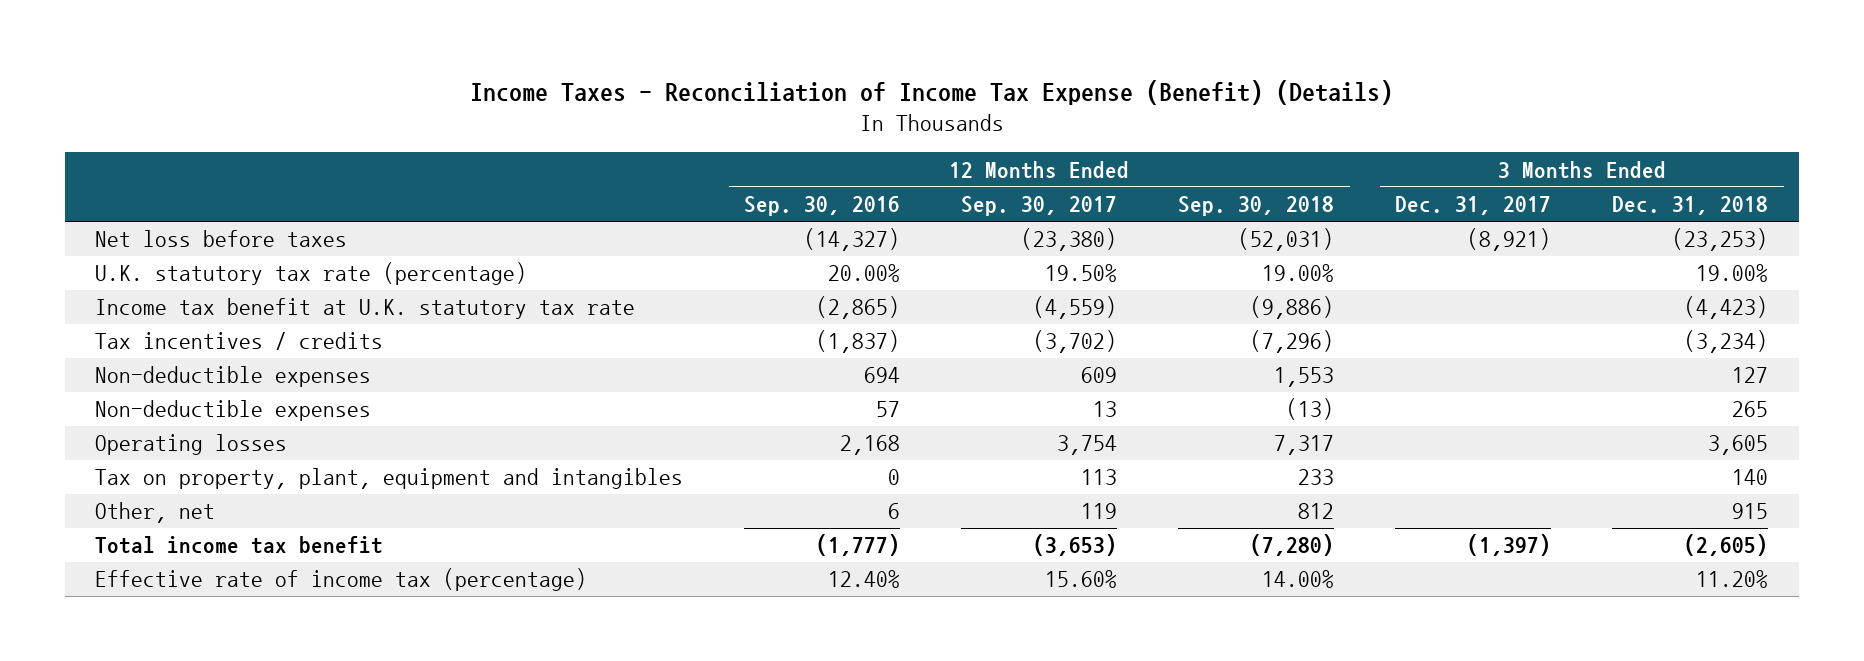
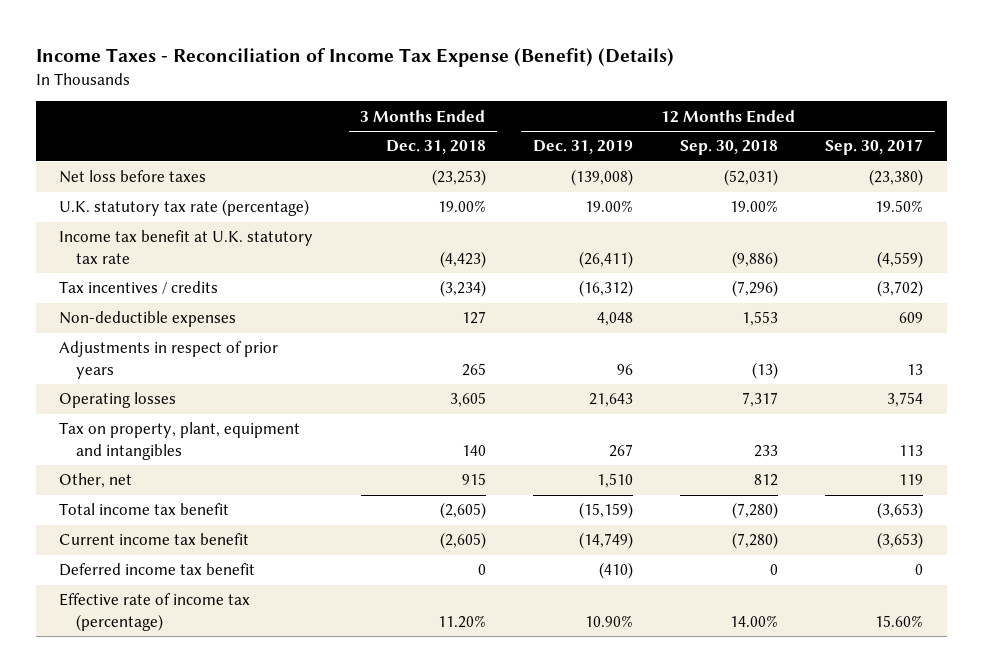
- | 12 Months Ended Sep. 30, 2016 | 12 Months Ended Sep. 30, 2017 | 12 Months Ended Sep. 30, 2018 | 3 Months Ended Dec. 31, 2017 | 3 Months Ended Dec. 31, 2018
+ | 3 Months Ended Dec. 31, 2018 | 12 Months Ended Dec. 31, 2019 | 12 Months Ended Sep. 30, 2018 | 12 Months Ended Sep. 30, 2017
- Non-deductible expenses | 57 | 13 | (13) | | 265
+ Adjustments in respect of prior years | 265 | 96 | (13) | 13
+ Current income tax benefit | (2,605) | (14,749) | (7,280) | (3,653)
+ Deferred income tax benefit | 0 | (410) | 0 | 0

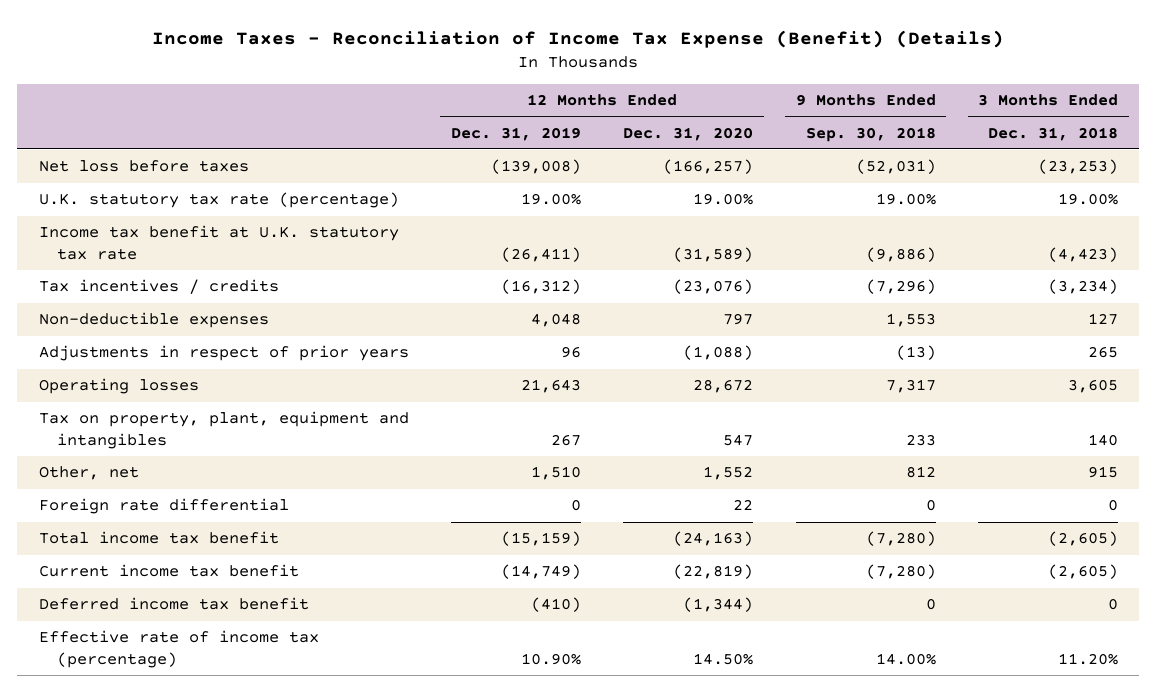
- | 3 Months Ended Dec. 31, 2018 | 12 Months Ended Dec. 31, 2019 | 12 Months Ended Sep. 30, 2018 | 12 Months Ended Sep. 30, 2017
+ | 12 Months Ended Dec. 31, 2019 | 12 Months Ended Dec. 31, 2020 | 9 Months Ended Sep. 30, 2018 | 3 Months Ended Dec. 31, 2018
+ Foreign rate differential | 0 | 22 | 0 | 0

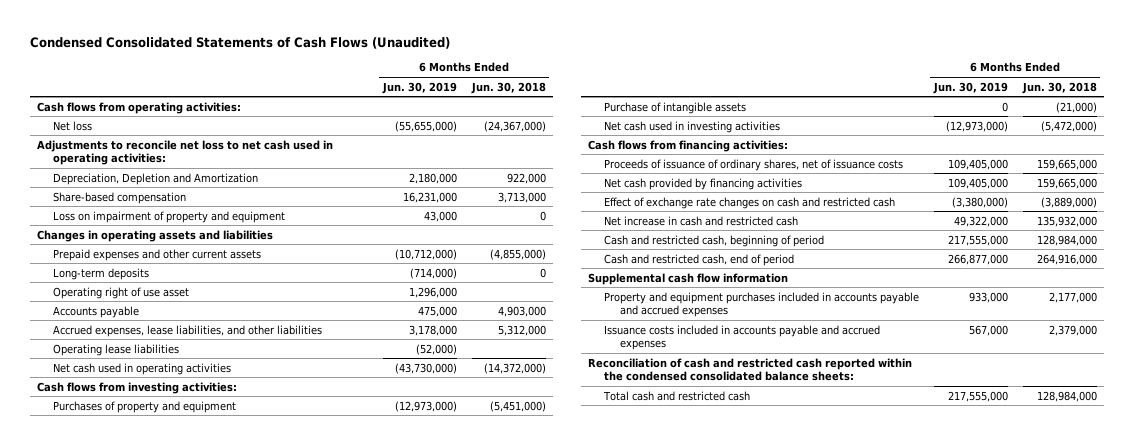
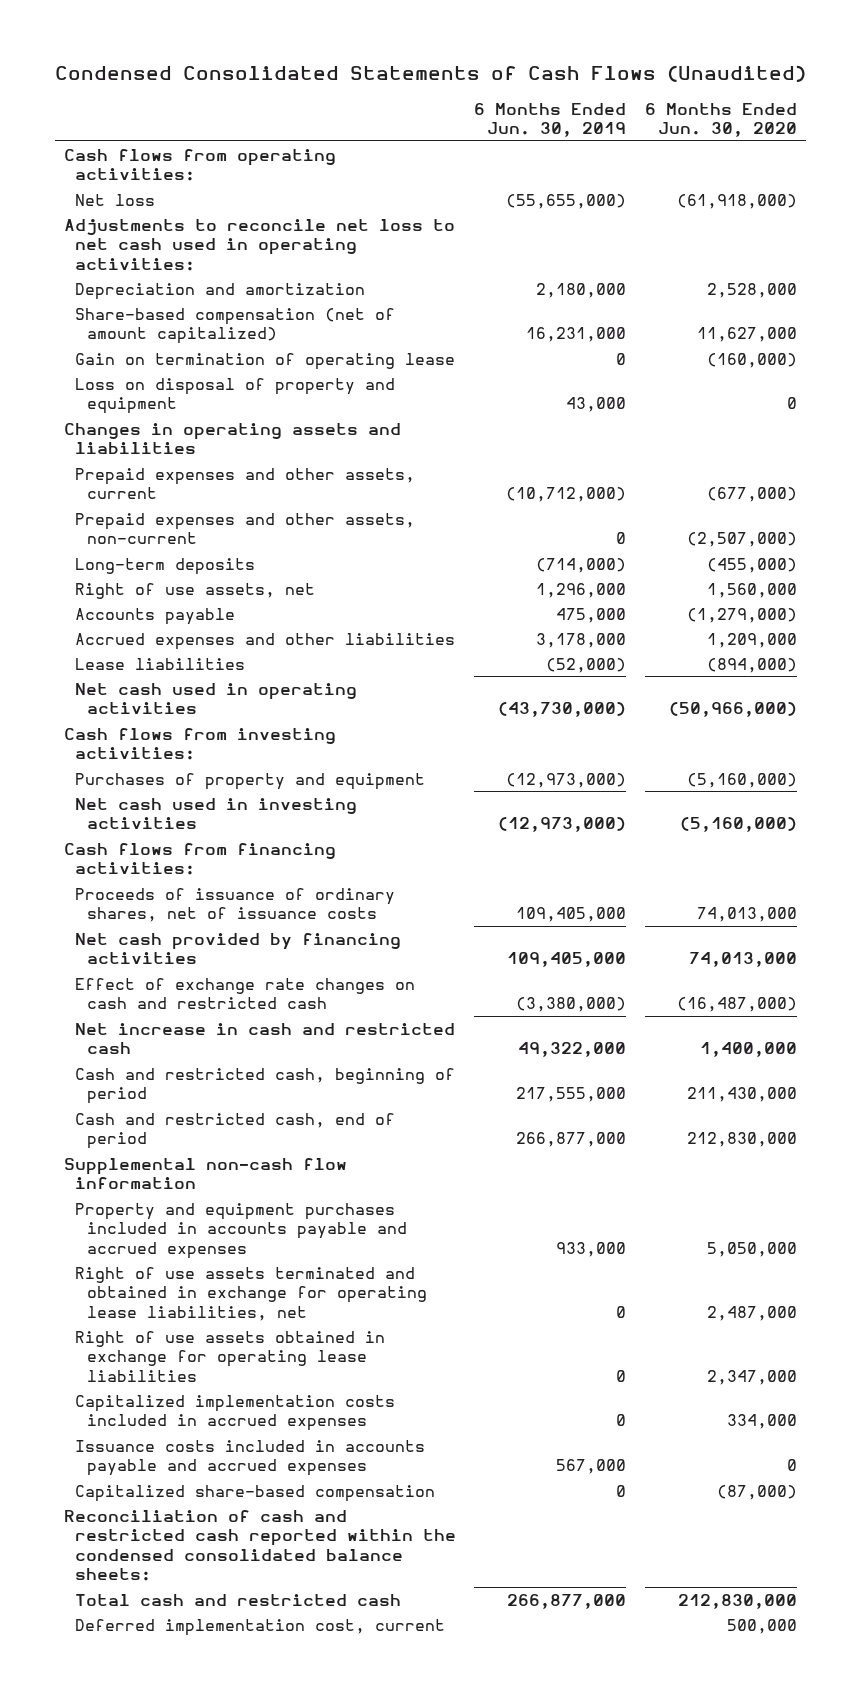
- | 6 Months Ended Jun. 30, 2019 | 6 Months Ended Jun. 30, 2018
+ | 6 Months Ended Jun. 30, 2019 | 6 Months Ended Jun. 30, 2020
- Depreciation, Depletion and Amortization | 2,180,000 | 922,000
- Share-based compensation | 16,231,000 | 3,713,000
- Loss on impairment of property and equipment | 43,000 | 0
+ Depreciation and amortization | 2,180,000 | 2,528,000
+ Share-based compensation (net of amount capitalized) | 16,231,000 | 11,627,000
+ Gain on termination of operating lease | 0 | (160,000)
+ Loss on disposal of property and equipment | 43,000 | 0
- Prepaid expenses and other current assets | (10,712,000) | (4,855,000)
+ Prepaid expenses and other assets, current | (10,712,000) | (677,000)
+ Prepaid expenses and other assets, non-current | 0 | (2,507,000)
- Operating right of use asset | 1,296,000 |
+ Right of use assets, net | 1,296,000 | 1,560,000
- Accrued expenses, lease liabilities, and other liabilities | 3,178,000 | 5,312,000
- Operating lease liabilities | (52,000) |
+ Accrued expenses and other liabilities | 3,178,000 | 1,209,000
+ Lease liabilities | (52,000) | (894,000)
- Purchase of intangible assets | 0 | (21,000)
- Supplemental cash flow information
+ Supplemental non-cash flow information
+ Right of use assets terminated and obtained in exchange for operating lease liabilities, net | 0 | 2,487,000
+ Right of use assets obtained in exchange for operating lease liabilities | 0 | 2,347,000
+ Capitalized implementation costs included in accrued expenses | 0 | 334,000
+ Capitalized share-based compensation | 0 | (87,000)
- Total cash and restricted cash | 217,555,000 | 128,984,000
+ Total cash and restricted cash | 266,877,000 | 212,830,000
+ Deferred implementation cost, current | | 500,000

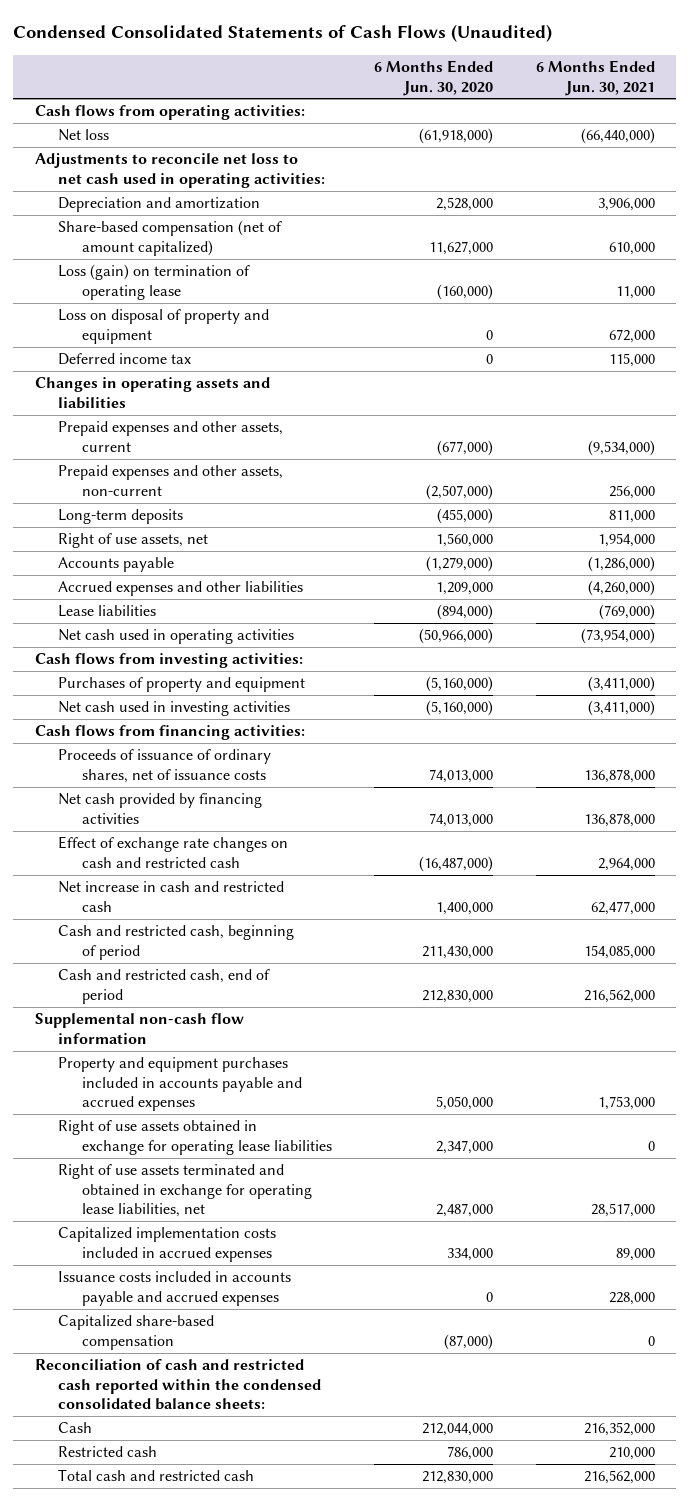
- | 6 Months Ended Jun. 30, 2019 | 6 Months Ended Jun. 30, 2020
+ | 6 Months Ended Jun. 30, 2020 | 6 Months Ended Jun. 30, 2021
- Gain on termination of operating lease | 0 | (160,000)
+ Loss (gain) on termination of operating lease | (160,000) | 11,000
+ Deferred income tax | 0 | 115,000
moved down: Right of use assets terminated and obtained in exchange for operating lease liabilities, net | 2,487,000 | 28,517,000
+ Cash | 212,044,000 | 216,352,000
+ Restricted cash | 786,000 | 210,000
- Deferred implementation cost, current | | 500,000

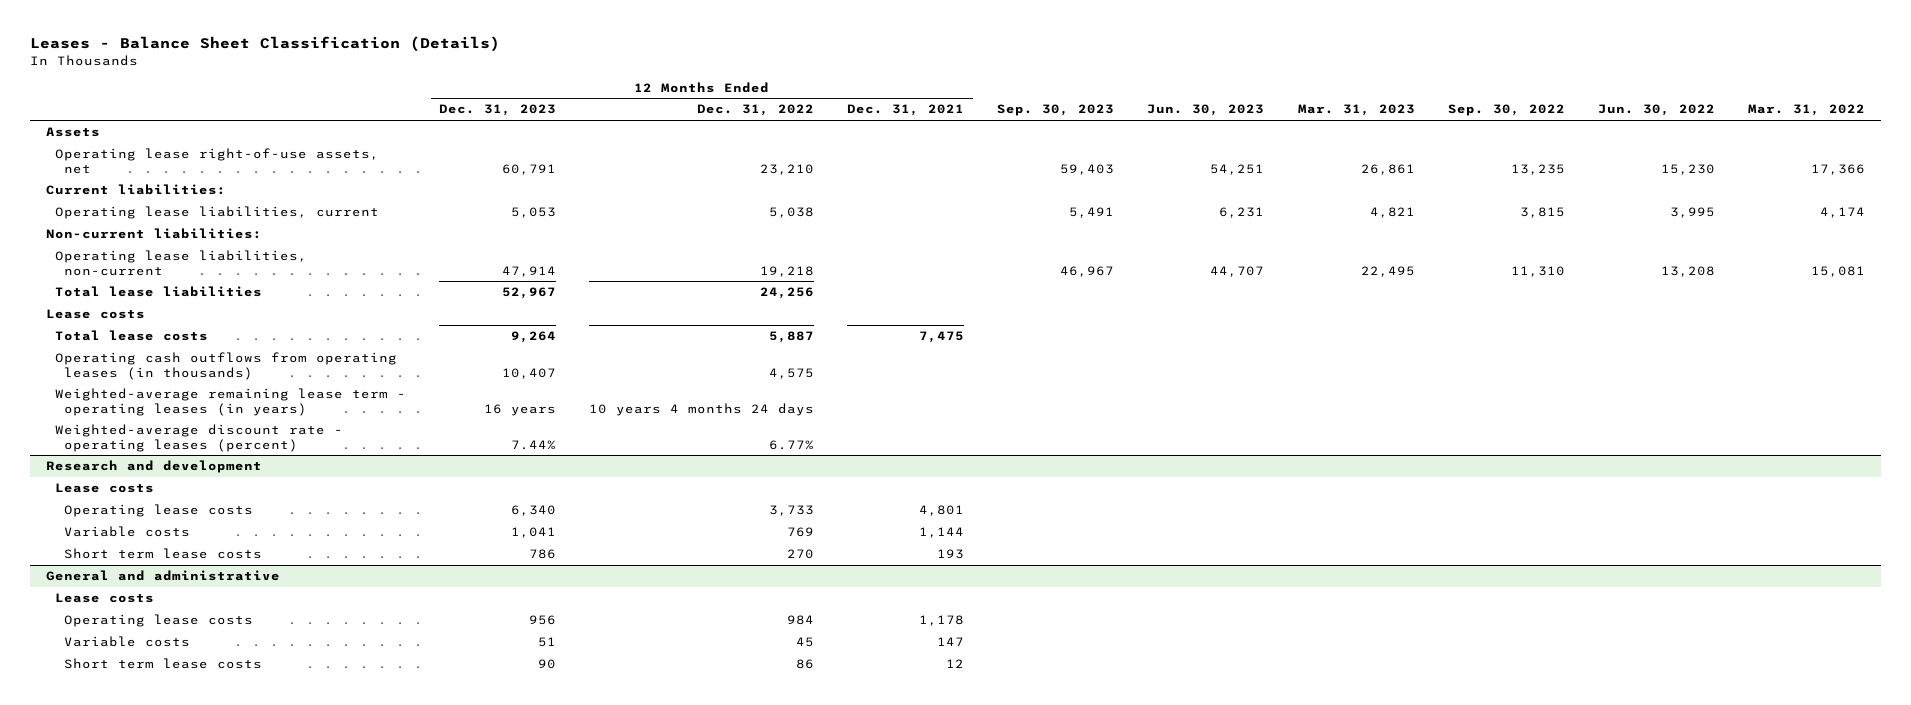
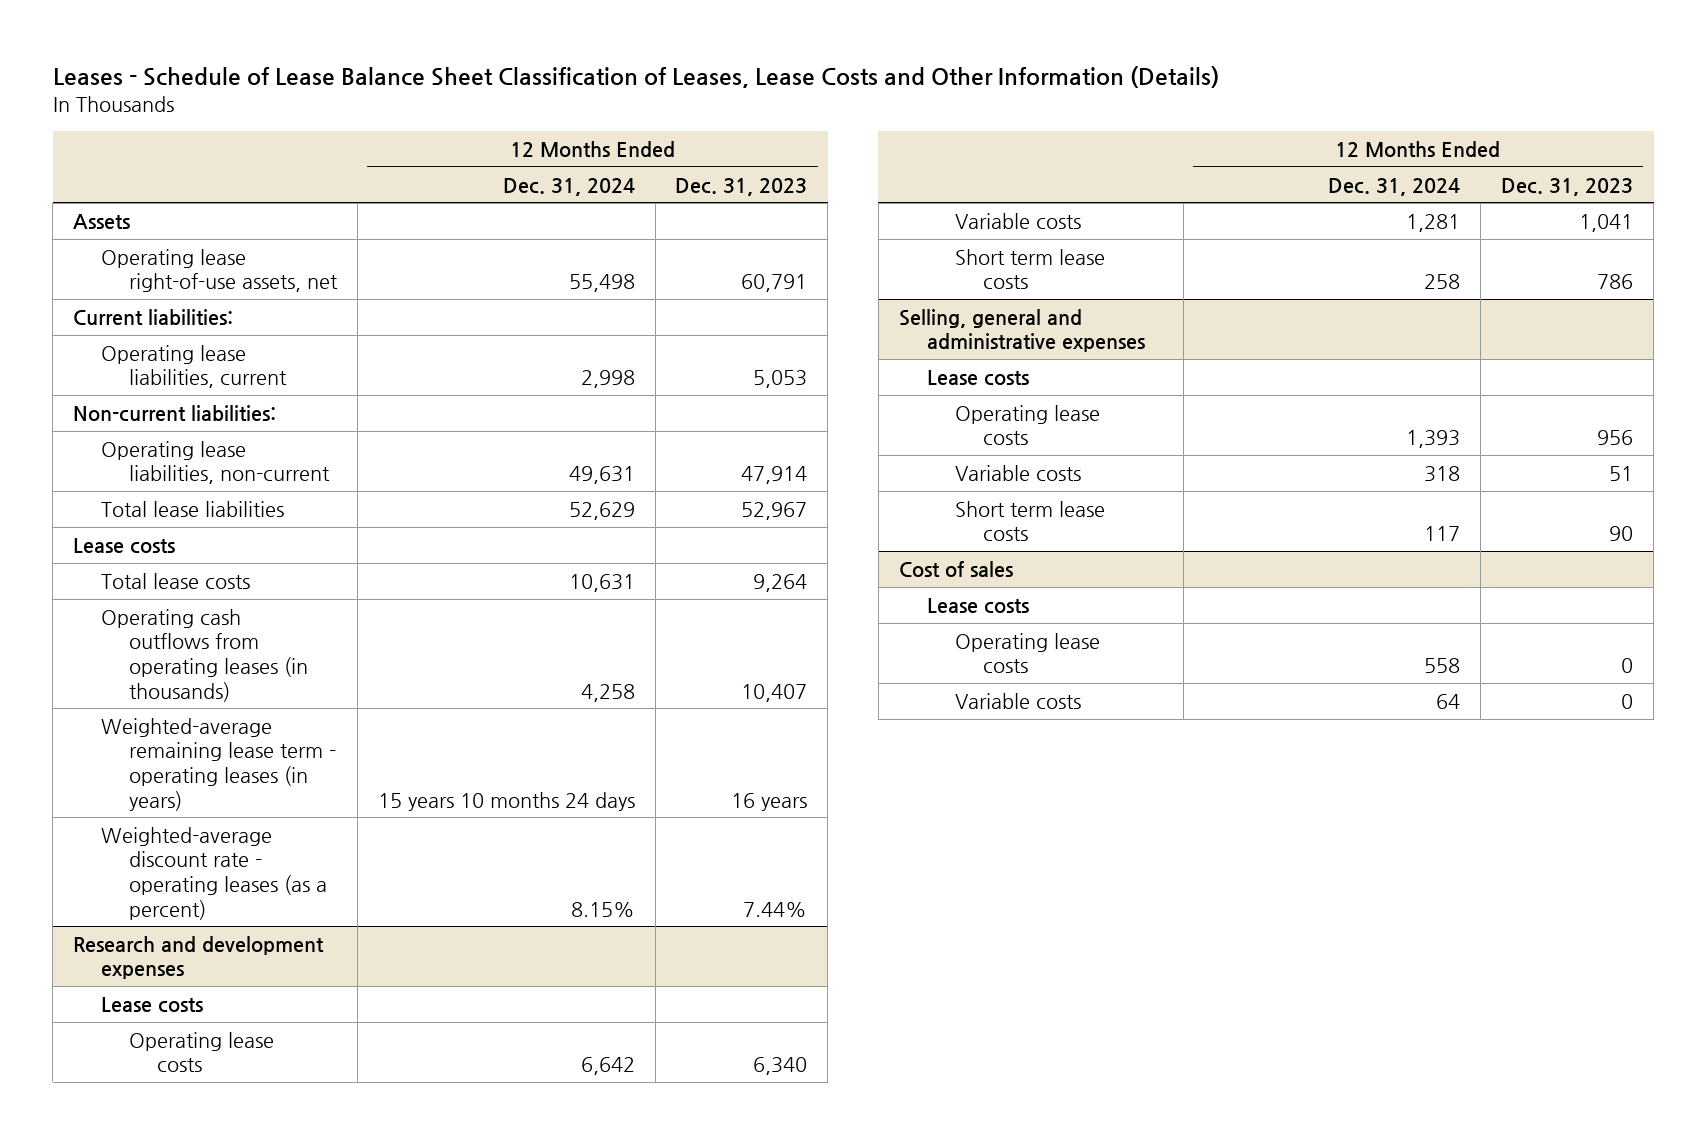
- Leases - Balance Sheet Classification (Details)
+ Leases - Schedule of Lease Balance Sheet Classification of Leases, Lease Costs and Other Information (Details)
- | 12 Months Ended Dec. 31, 2023 | 12 Months Ended Dec. 31, 2022 | 12 Months Ended Dec. 31, 2021 | Sep. 30, 2023 | Jun. 30, 2023 | Mar. 31, 2023 | Sep. 30, 2022 | Jun. 30, 2022 | Mar. 31, 2022
+ | 12 Months Ended Dec. 31, 2024 | 12 Months Ended Dec. 31, 2023
- Weighted-average discount rate - operating leases (percent) | 7.44% | 6.77% | | | | | | |
- Research and development
+ Weighted-average discount rate - operating leases (as a percent) | 8.15% | 7.44%
+ Research and development expenses
- General and administrative
+ Selling, general and administrative expenses
+ Cost of sales
+ Lease costs
+ Operating lease costs | 558 | 0
+ Variable costs | 64 | 0

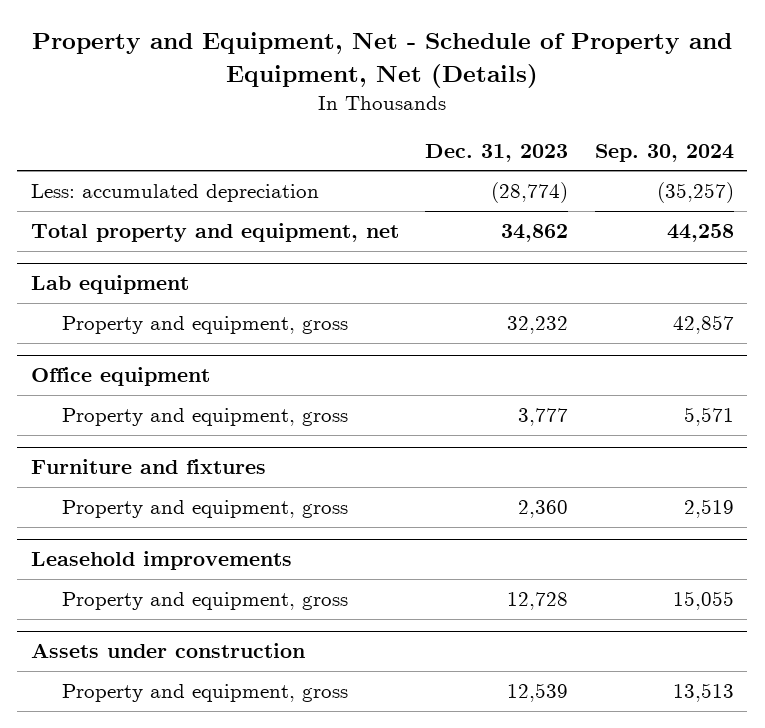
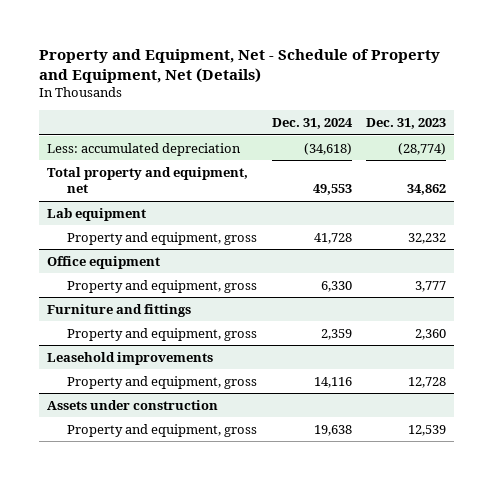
- | Dec. 31, 2023 | Sep. 30, 2024
+ | Dec. 31, 2024 | Dec. 31, 2023
- Furniture and fixtures
+ Furniture and fittings

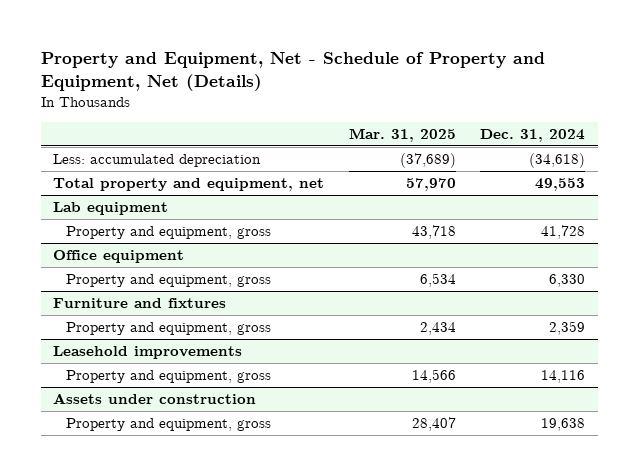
- | Dec. 31, 2024 | Dec. 31, 2023
+ | Mar. 31, 2025 | Dec. 31, 2024
- Furniture and fittings
+ Furniture and fixtures

